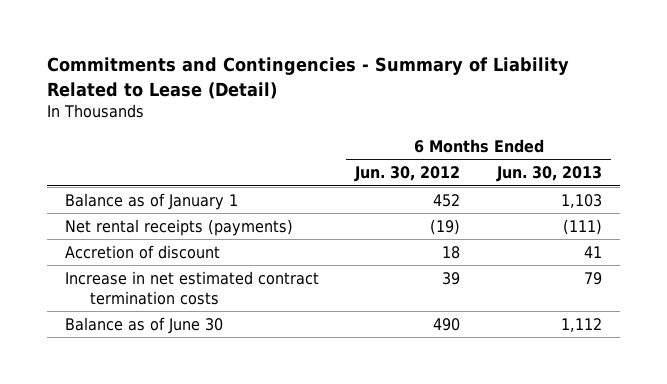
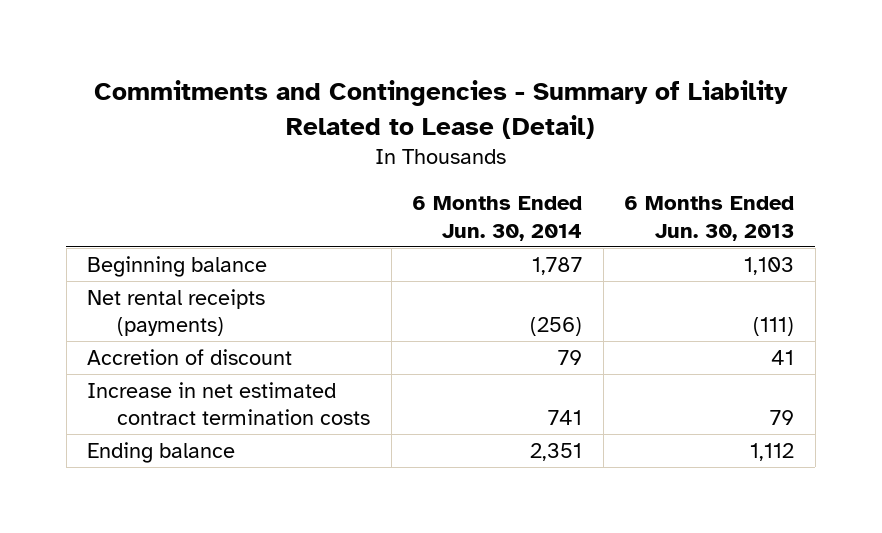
- | 6 Months Ended Jun. 30, 2012 | 6 Months Ended Jun. 30, 2013
+ | 6 Months Ended Jun. 30, 2014 | 6 Months Ended Jun. 30, 2013
- Balance as of January 1 | 452 | 1,103
+ Beginning balance | 1,787 | 1,103
- Balance as of June 30 | 490 | 1,112
+ Ending balance | 2,351 | 1,112

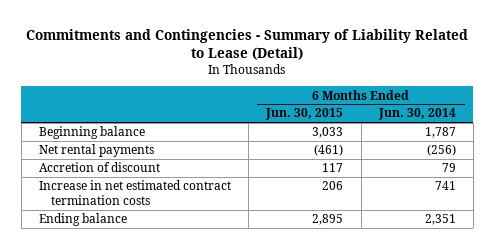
- | 6 Months Ended Jun. 30, 2014 | 6 Months Ended Jun. 30, 2013
+ | 6 Months Ended Jun. 30, 2015 | 6 Months Ended Jun. 30, 2014
- Net rental receipts (payments) | (256) | (111)
+ Net rental payments | (461) | (256)

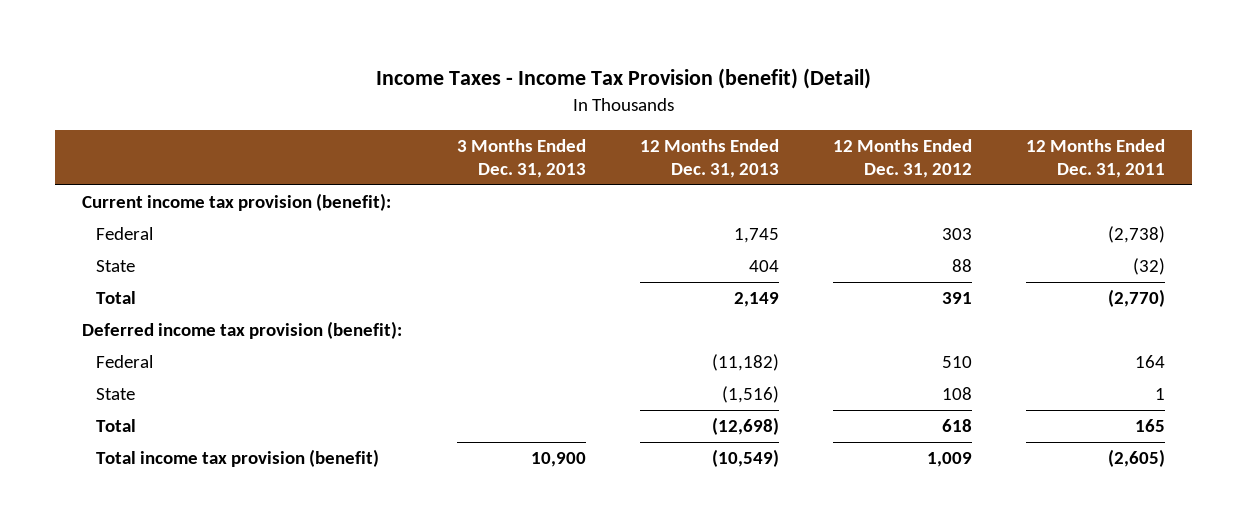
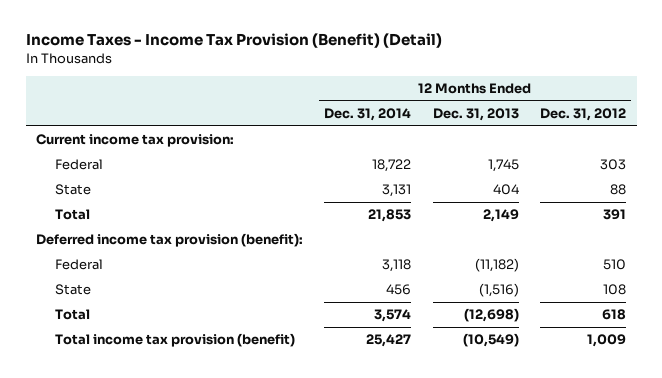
- Income Taxes - Income Tax Provision (benefit) (Detail)
+ Income Taxes - Income Tax Provision (Benefit) (Detail)
- | 3 Months Ended Dec. 31, 2013 | 12 Months Ended Dec. 31, 2013 | 12 Months Ended Dec. 31, 2012 | 12 Months Ended Dec. 31, 2011
+ | 12 Months Ended Dec. 31, 2014 | 12 Months Ended Dec. 31, 2013 | 12 Months Ended Dec. 31, 2012
- Current income tax provision (benefit):
+ Current income tax provision:

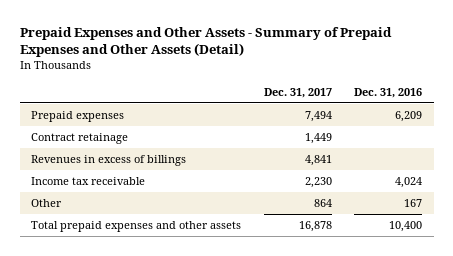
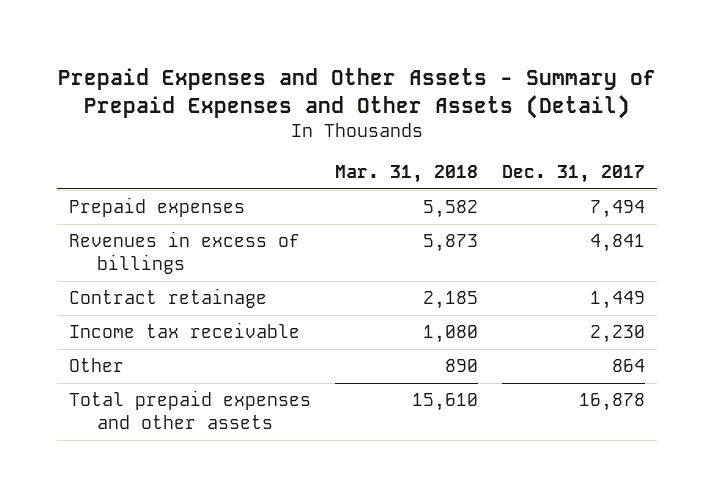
- | Dec. 31, 2017 | Dec. 31, 2016
+ | Mar. 31, 2018 | Dec. 31, 2017
moved down: Contract retainage | 2,185 | 1,449

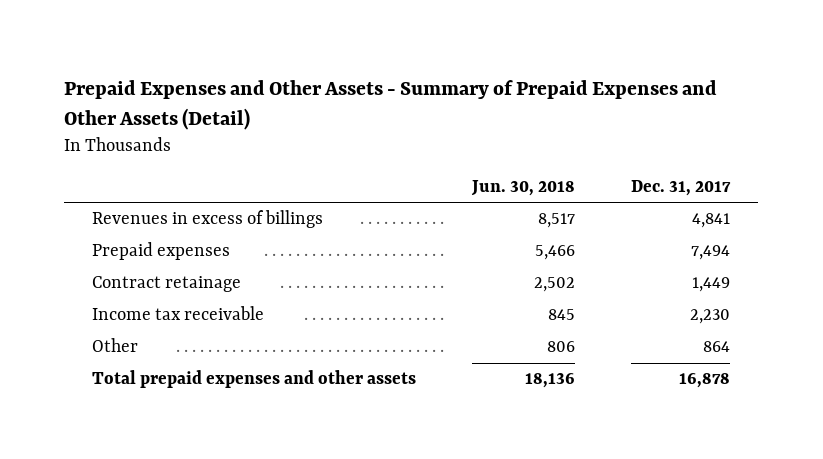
- | Mar. 31, 2018 | Dec. 31, 2017
+ | Jun. 30, 2018 | Dec. 31, 2017
moved down: Prepaid expenses | 5,466 | 7,494

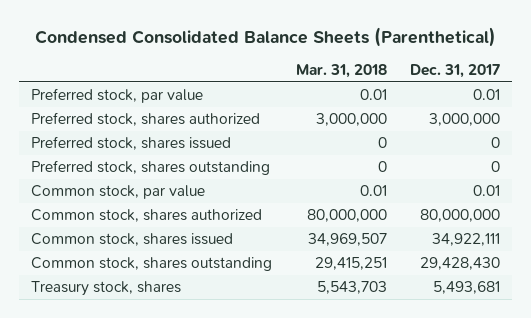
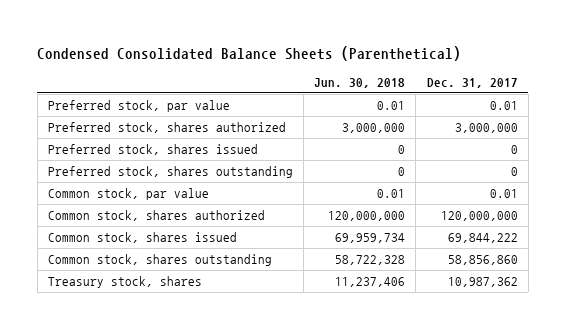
- | Mar. 31, 2018 | Dec. 31, 2017
+ | Jun. 30, 2018 | Dec. 31, 2017
- Common stock, shares authorized | 80,000,000 | 80,000,000
- Common stock, shares issued | 34,969,507 | 34,922,111
- Common stock, shares outstanding | 29,415,251 | 29,428,430
- Treasury stock, shares | 5,543,703 | 5,493,681
+ Common stock, shares authorized | 120,000,000 | 120,000,000
+ Common stock, shares issued | 69,959,734 | 69,844,222
+ Common stock, shares outstanding | 58,722,328 | 58,856,860
+ Treasury stock, shares | 11,237,406 | 10,987,362

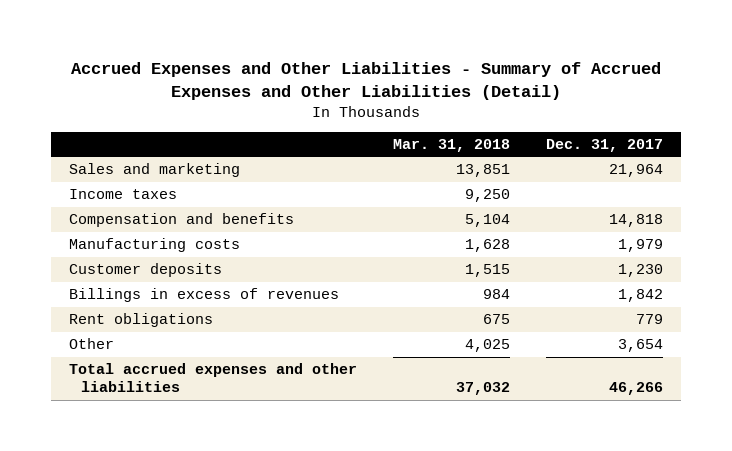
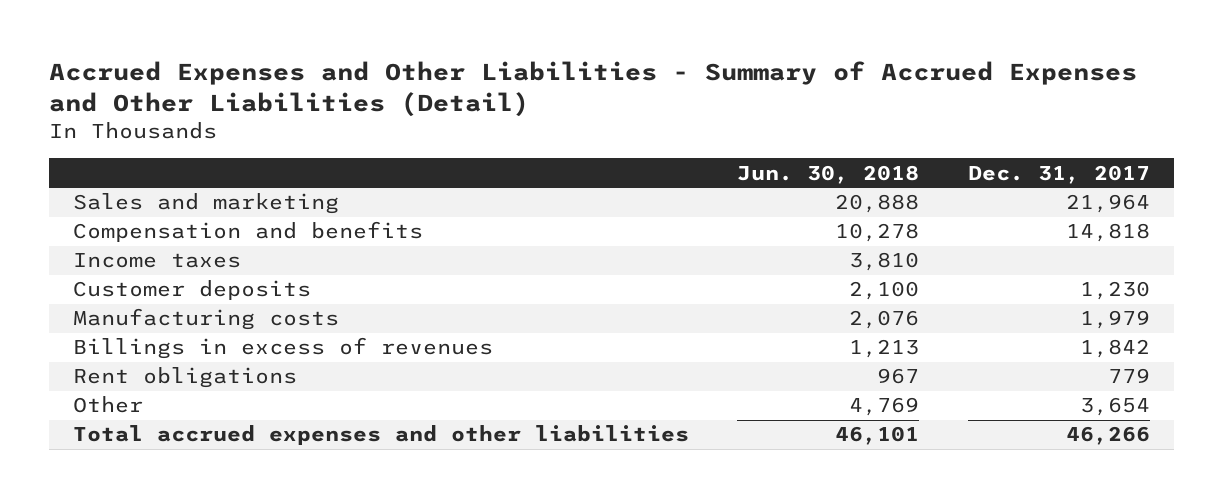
- | Mar. 31, 2018 | Dec. 31, 2017
+ | Jun. 30, 2018 | Dec. 31, 2017
moved down: Income taxes | 3,810 |
moved down: Manufacturing costs | 2,076 | 1,979

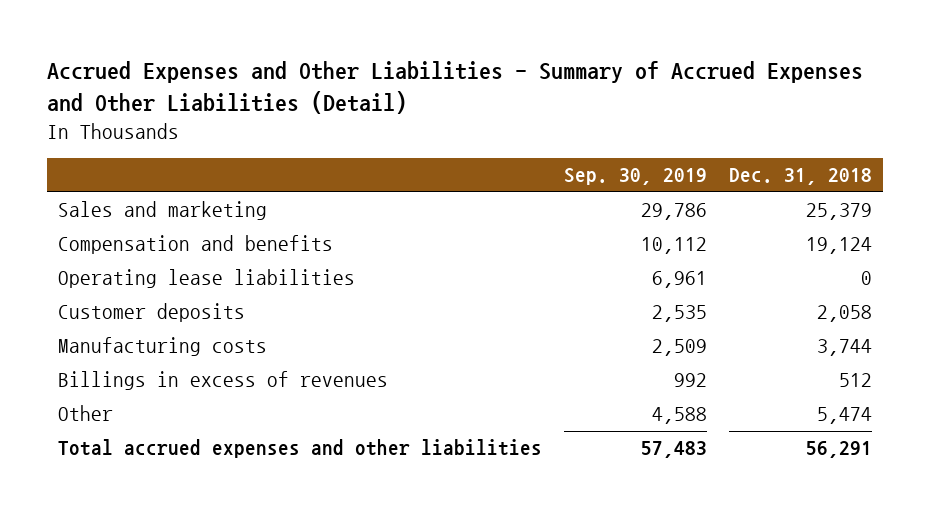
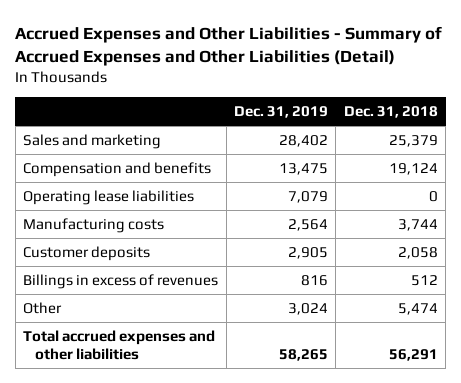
- | Sep. 30, 2019 | Dec. 31, 2018
+ | Dec. 31, 2019 | Dec. 31, 2018
moved down: Customer deposits | 2,905 | 2,058

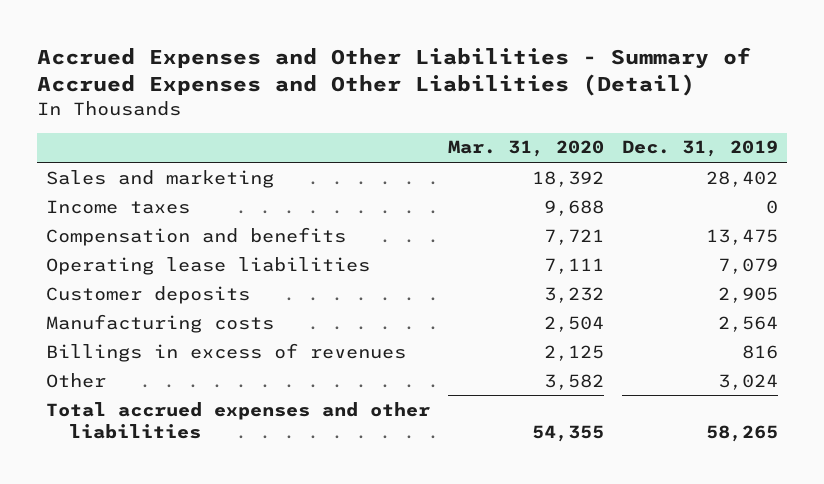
- | Dec. 31, 2019 | Dec. 31, 2018
+ | Mar. 31, 2020 | Dec. 31, 2019
+ Income taxes | 9,688 | 0
moved down: Manufacturing costs | 2,504 | 2,564

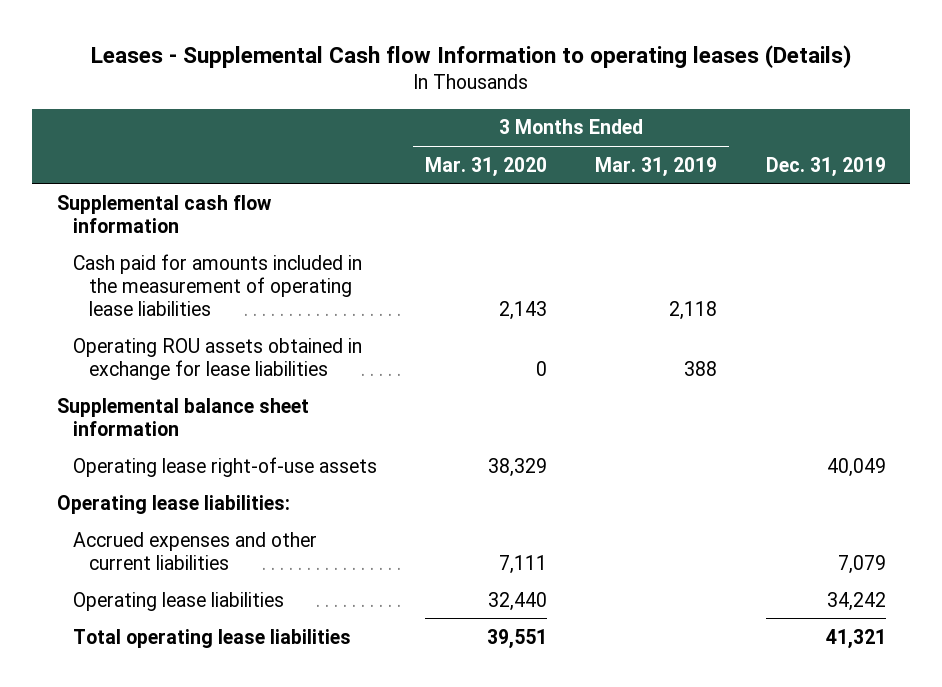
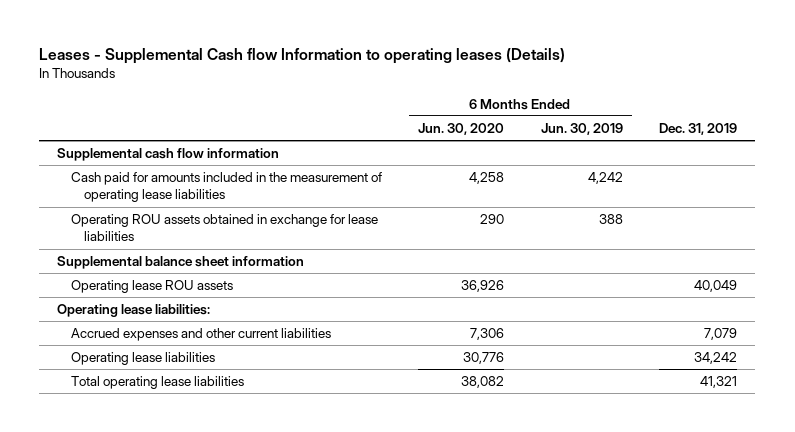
- | 3 Months Ended Mar. 31, 2020 | 3 Months Ended Mar. 31, 2019 | Dec. 31, 2019
+ | 6 Months Ended Jun. 30, 2020 | 6 Months Ended Jun. 30, 2019 | Dec. 31, 2019
- Operating lease right-of-use assets | 38,329 | | 40,049
+ Operating lease ROU assets | 36,926 | | 40,049

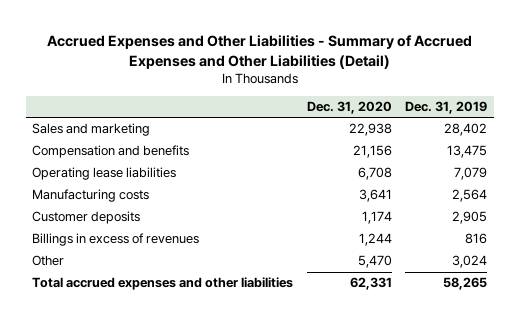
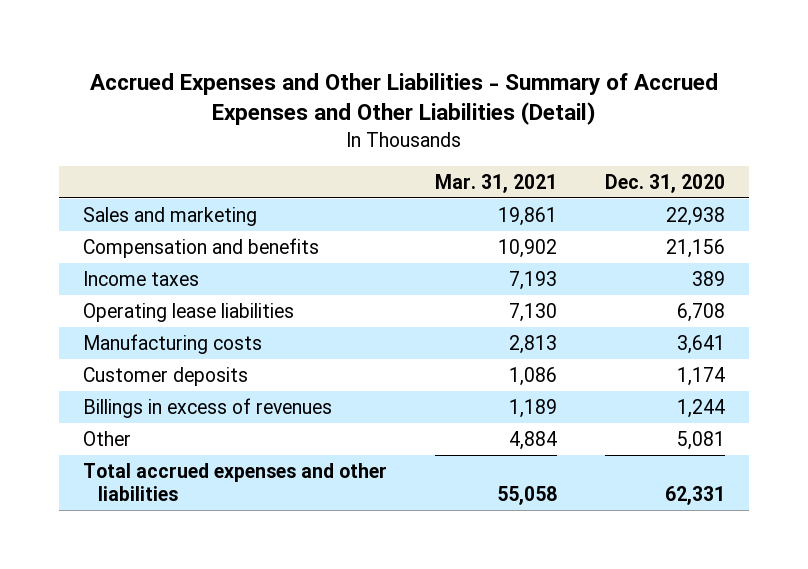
- | Dec. 31, 2020 | Dec. 31, 2019
+ | Mar. 31, 2021 | Dec. 31, 2020
+ Income taxes | 7,193 | 389
- Other | 5,470 | 3,024
+ Other | 4,884 | 5,081

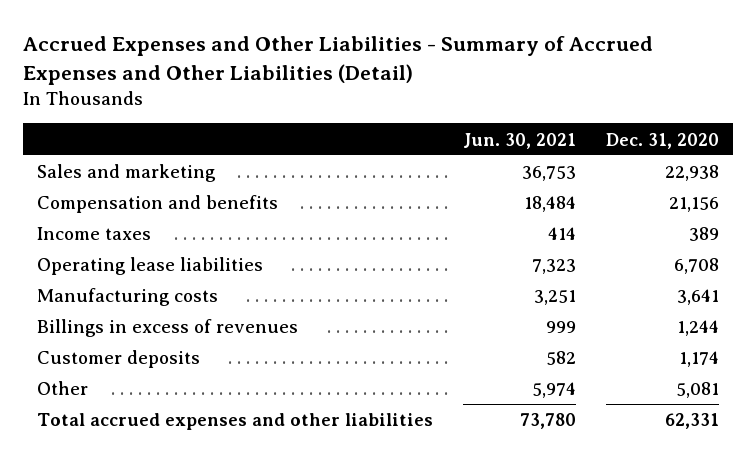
- | Mar. 31, 2021 | Dec. 31, 2020
+ | Jun. 30, 2021 | Dec. 31, 2020
moved down: Customer deposits | 582 | 1,174

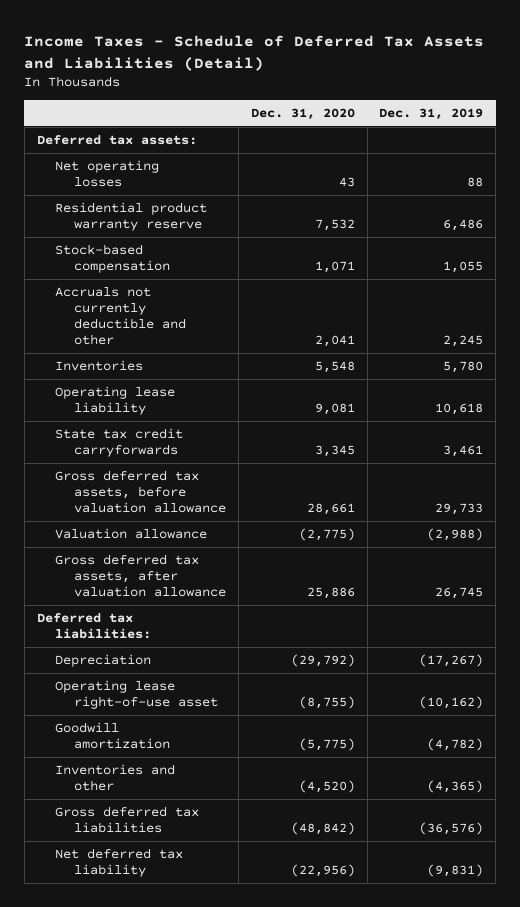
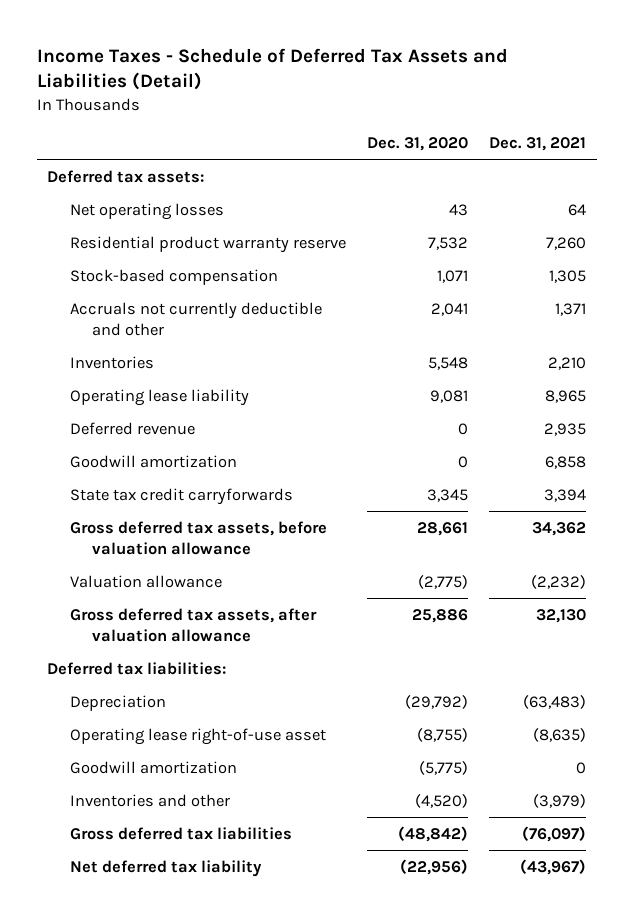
- | Dec. 31, 2020 | Dec. 31, 2019
+ | Dec. 31, 2020 | Dec. 31, 2021
+ Deferred revenue | 0 | 2,935
+ Goodwill amortization | 0 | 6,858

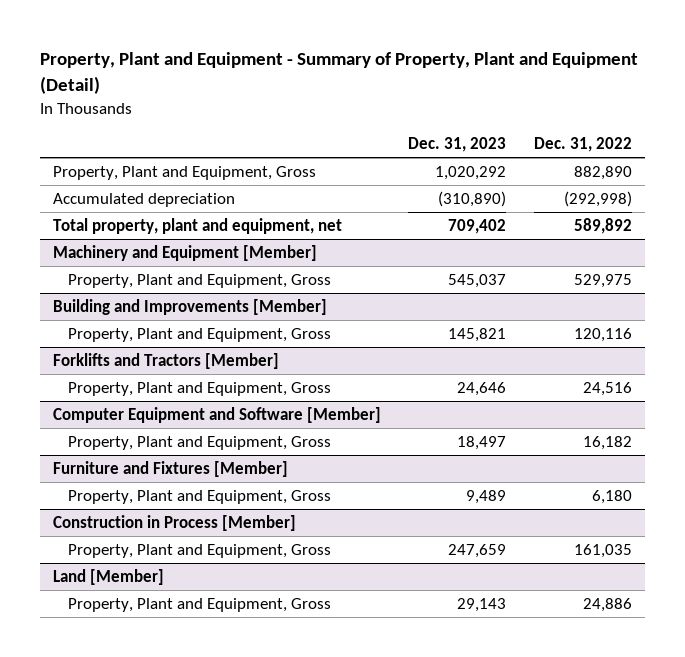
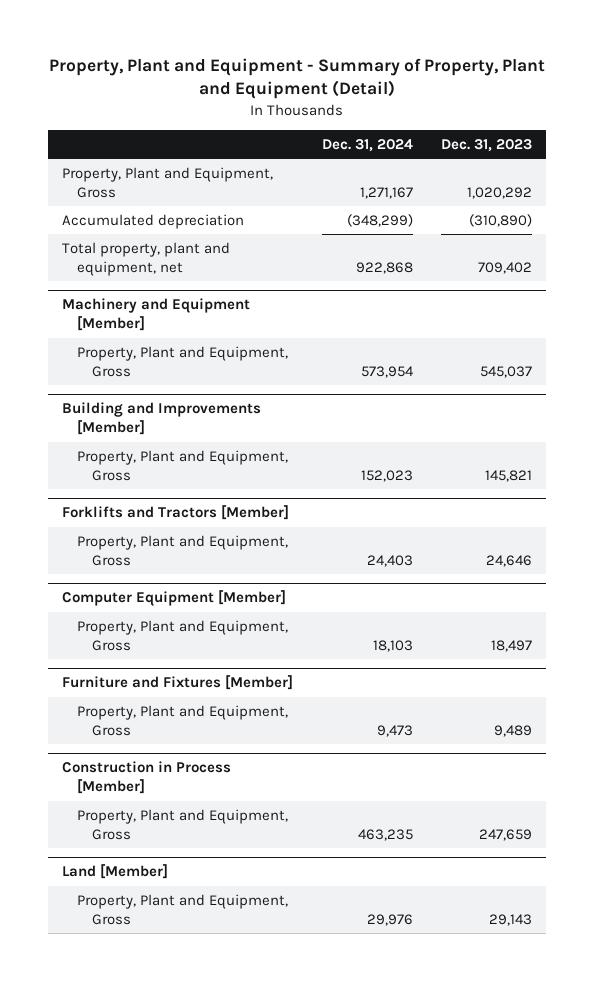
- | Dec. 31, 2023 | Dec. 31, 2022
+ | Dec. 31, 2024 | Dec. 31, 2023
- Computer Equipment and Software [Member]
+ Computer Equipment [Member]

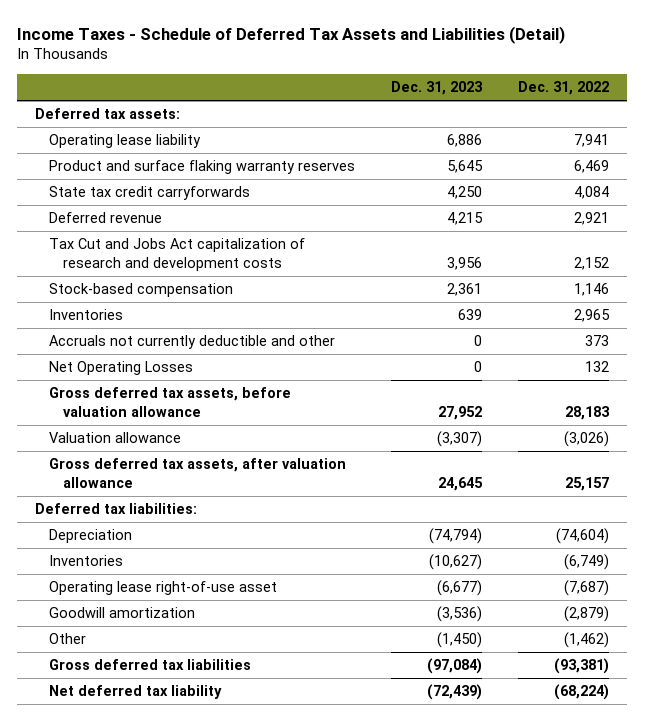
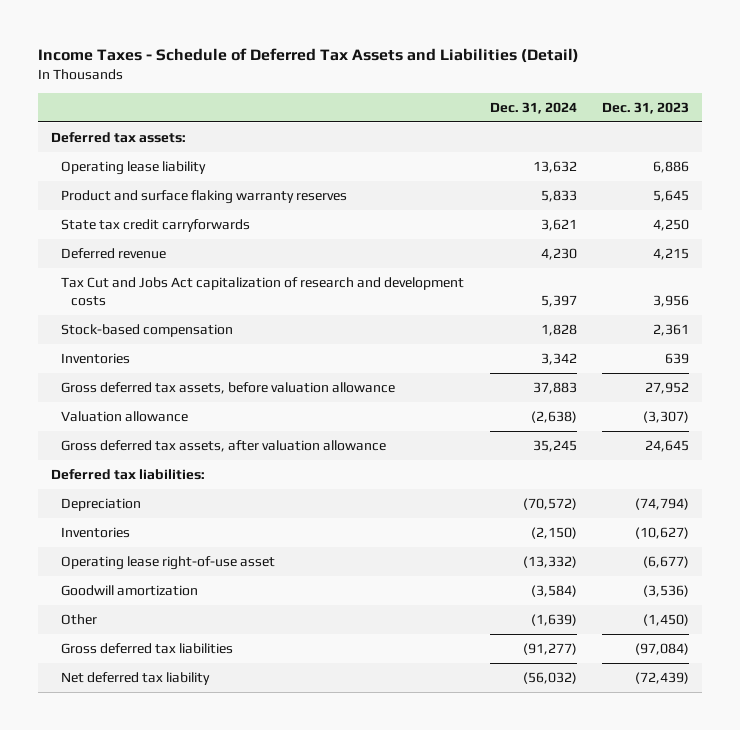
- | Dec. 31, 2023 | Dec. 31, 2022
+ | Dec. 31, 2024 | Dec. 31, 2023
- Accruals not currently deductible and other | 0 | 373
- Net Operating Losses | 0 | 132

